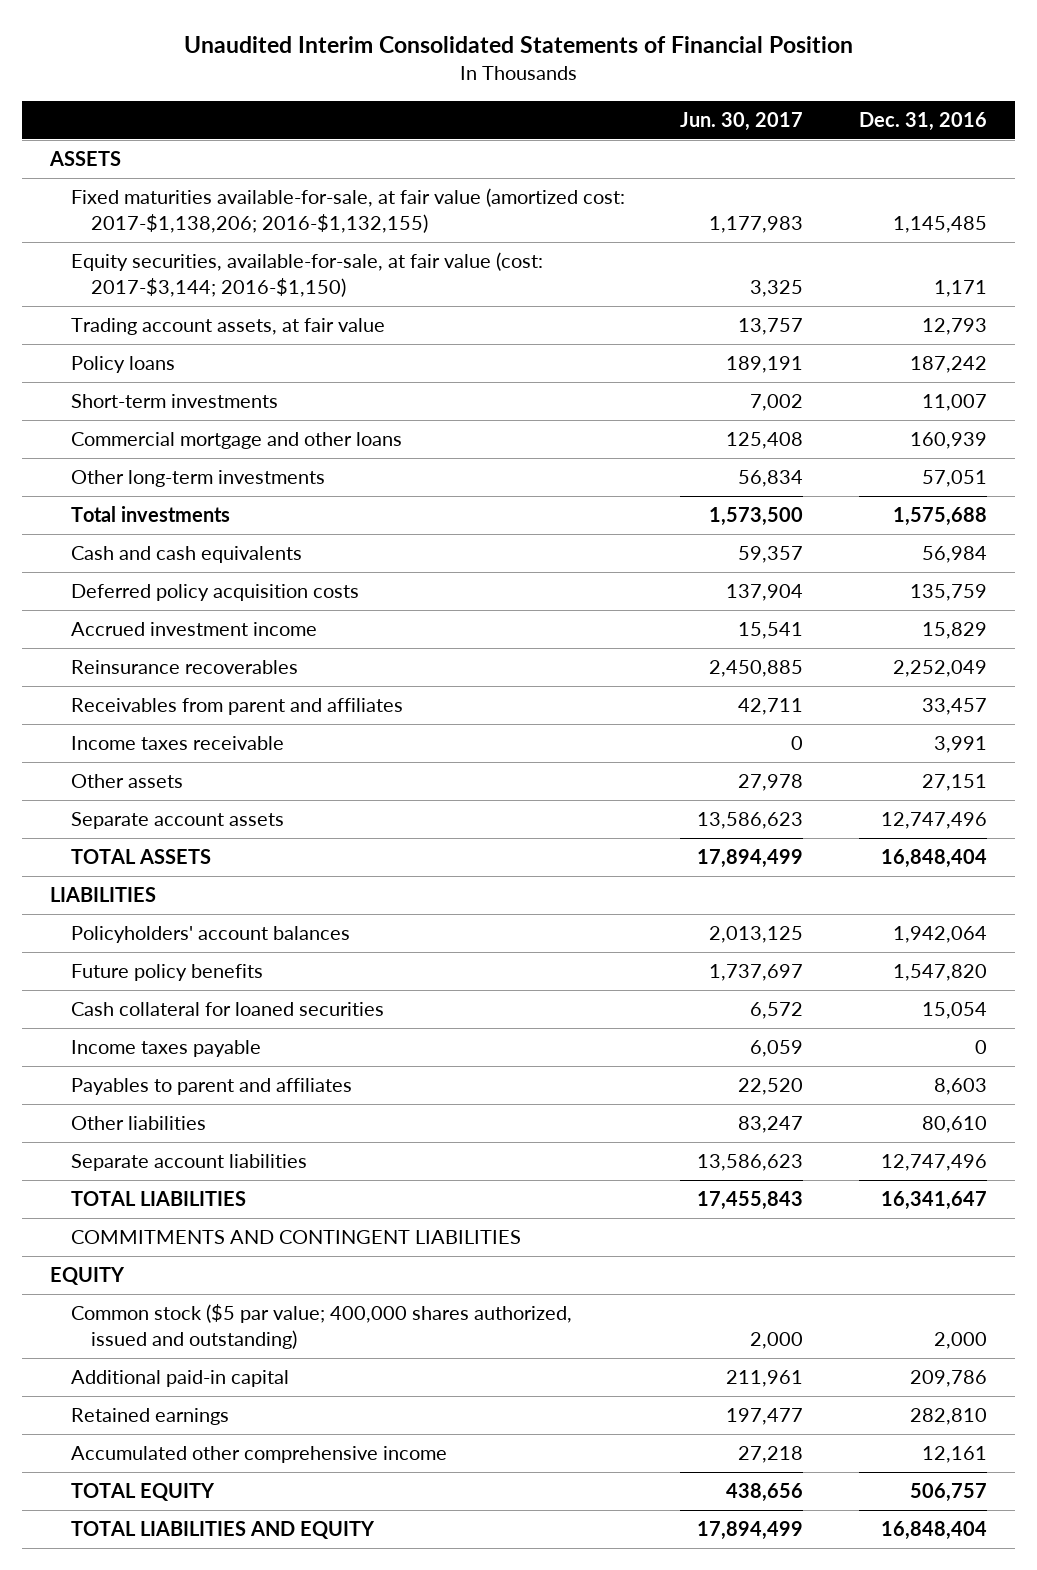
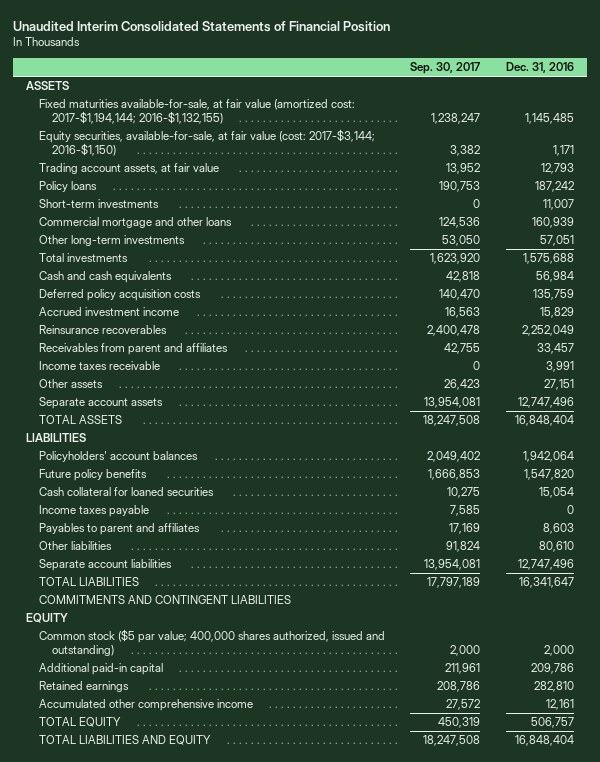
- | Jun. 30, 2017 | Dec. 31, 2016
+ | Sep. 30, 2017 | Dec. 31, 2016
- Fixed maturities available-for-sale, at fair value (amortized cost: 2017-$1,138,206; 2016-$1,132,155) | 1,177,983 | 1,145,485
+ Fixed maturities available-for-sale, at fair value (amortized cost: 2017-$1,194,144; 2016-$1,132,155) | 1,238,247 | 1,145,485

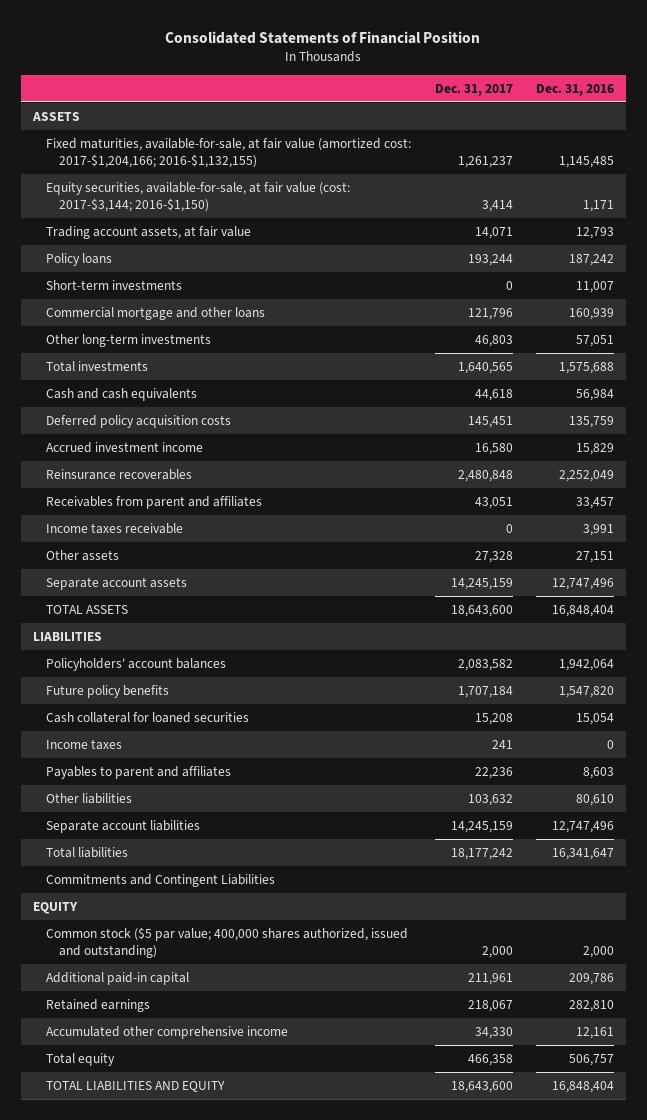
- Unaudited Interim Consolidated Statements of Financial Position
+ Consolidated Statements of Financial Position
- | Sep. 30, 2017 | Dec. 31, 2016
+ | Dec. 31, 2017 | Dec. 31, 2016
- Fixed maturities available-for-sale, at fair value (amortized cost: 2017-$1,194,144; 2016-$1,132,155) | 1,238,247 | 1,145,485
+ Fixed maturities, available-for-sale, at fair value (amortized cost: 2017-$1,204,166; 2016-$1,132,155) | 1,261,237 | 1,145,485
- Income taxes payable | 7,585 | 0
+ Income taxes | 241 | 0
- TOTAL LIABILITIES | 17,797,189 | 16,341,647
- COMMITMENTS AND CONTINGENT LIABILITIES
+ Total liabilities | 18,177,242 | 16,341,647
+ Commitments and Contingent Liabilities
- TOTAL EQUITY | 450,319 | 506,757
+ Total equity | 466,358 | 506,757

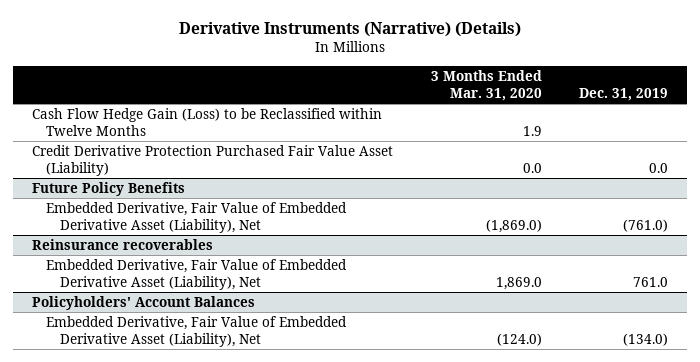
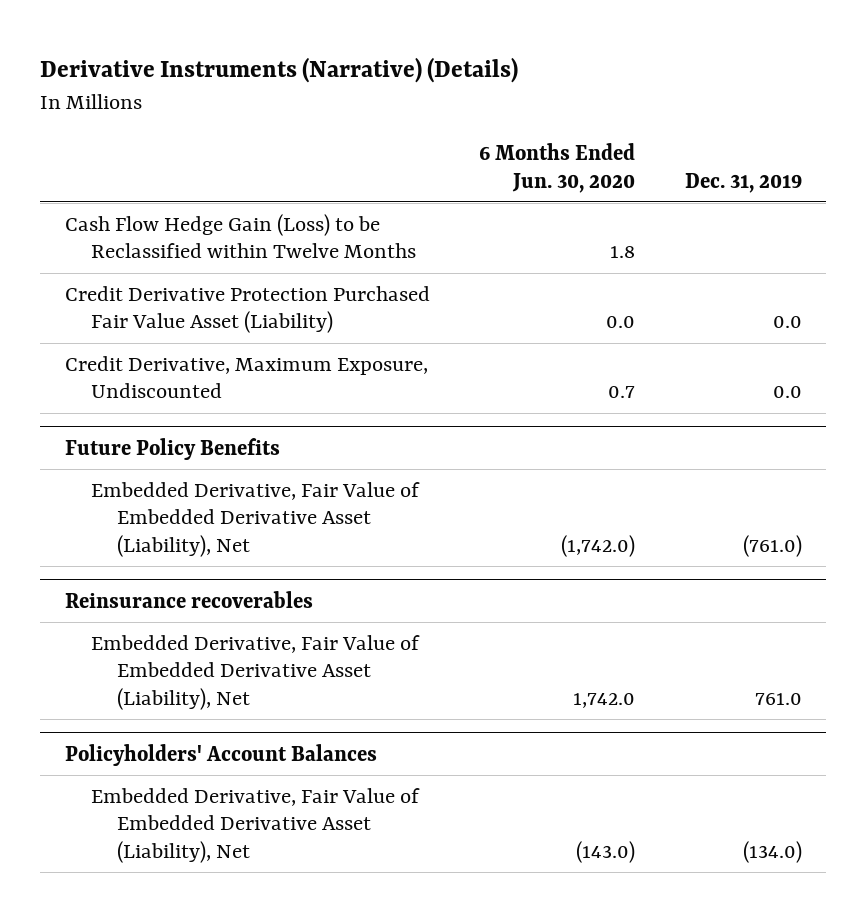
- | 3 Months Ended Mar. 31, 2020 | Dec. 31, 2019
+ | 6 Months Ended Jun. 30, 2020 | Dec. 31, 2019
+ Credit Derivative, Maximum Exposure, Undiscounted | 0.7 | 0.0

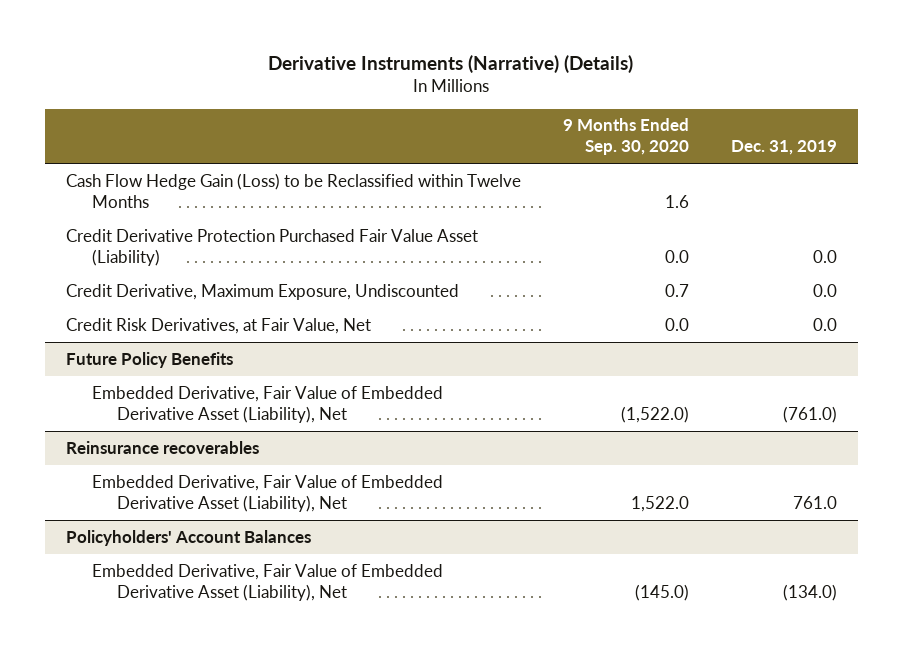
- | 6 Months Ended Jun. 30, 2020 | Dec. 31, 2019
+ | 9 Months Ended Sep. 30, 2020 | Dec. 31, 2019
+ Credit Risk Derivatives, at Fair Value, Net | 0.0 | 0.0

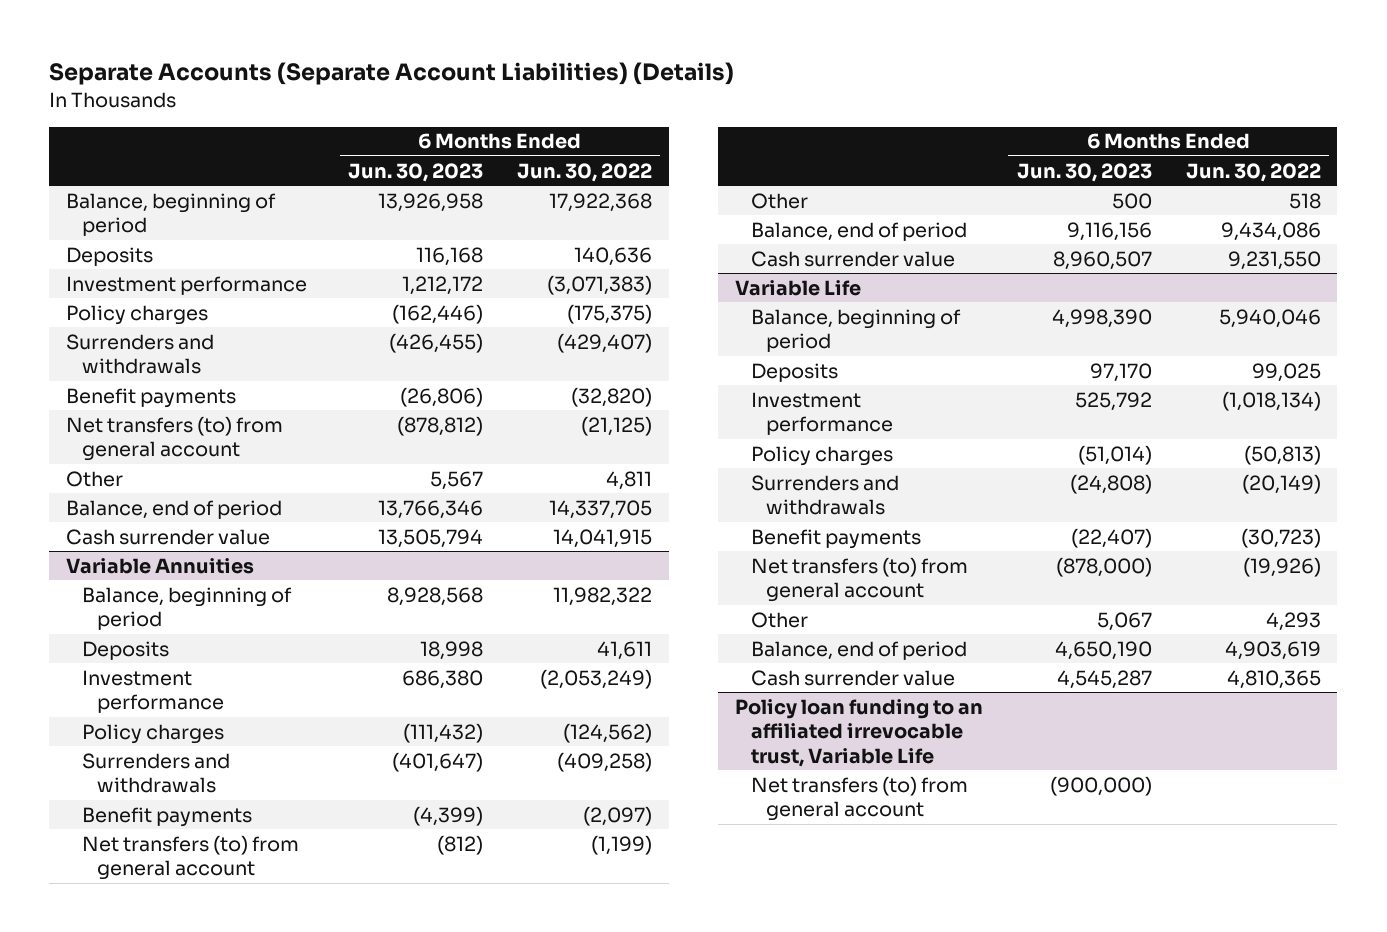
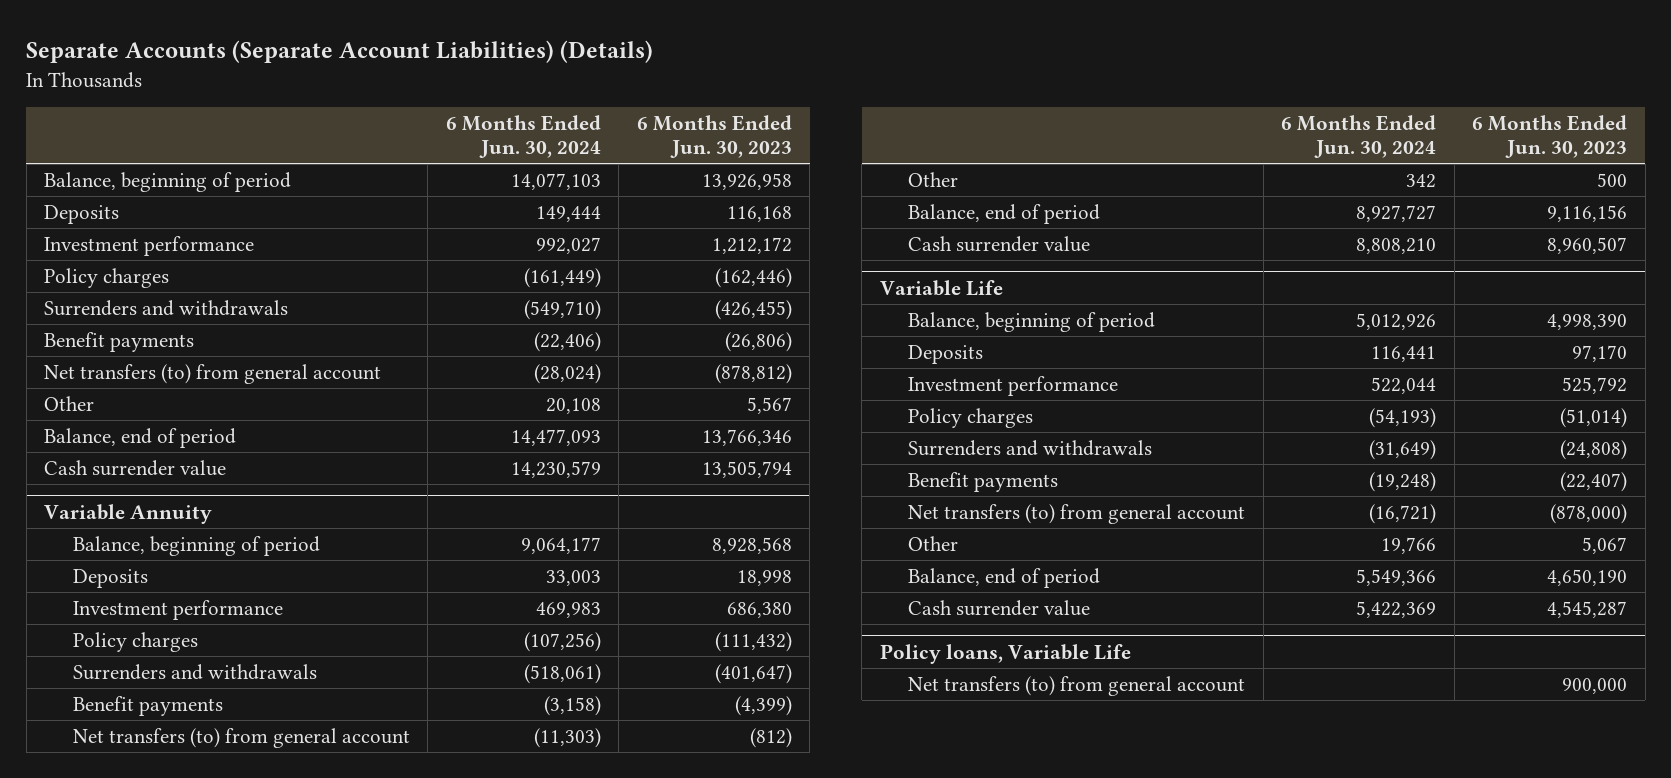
- | 6 Months Ended Jun. 30, 2023 | 6 Months Ended Jun. 30, 2022
+ | 6 Months Ended Jun. 30, 2024 | 6 Months Ended Jun. 30, 2023
- Variable Annuities
+ Variable Annuity
- Policy loan funding to an affiliated irrevocable trust, Variable Life
- Net transfers (to) from general account | (900,000) |
+ Policy loans, Variable Life
+ Net transfers (to) from general account | | 900,000

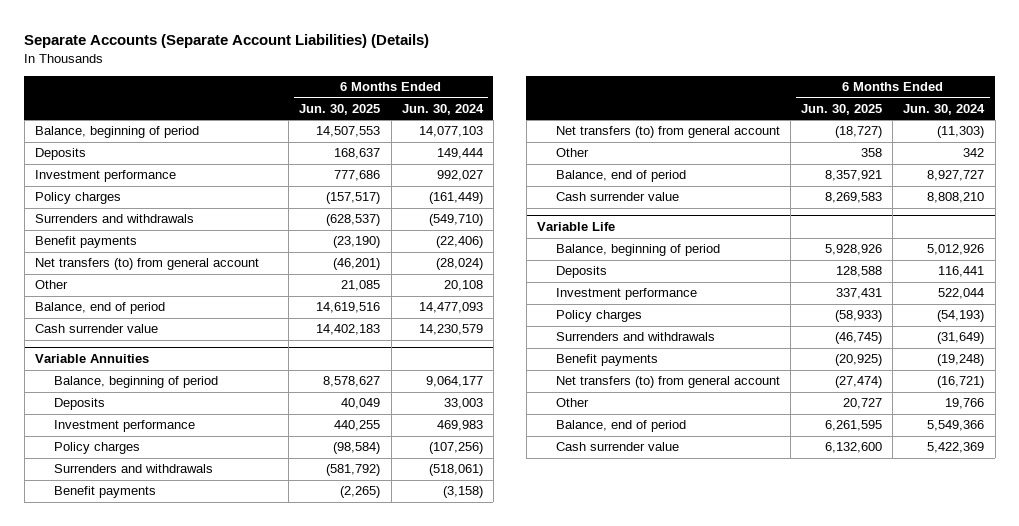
- | 6 Months Ended Jun. 30, 2024 | 6 Months Ended Jun. 30, 2023
+ | 6 Months Ended Jun. 30, 2025 | 6 Months Ended Jun. 30, 2024
- Variable Annuity
+ Variable Annuities
- Policy loans, Variable Life
- Net transfers (to) from general account | | 900,000

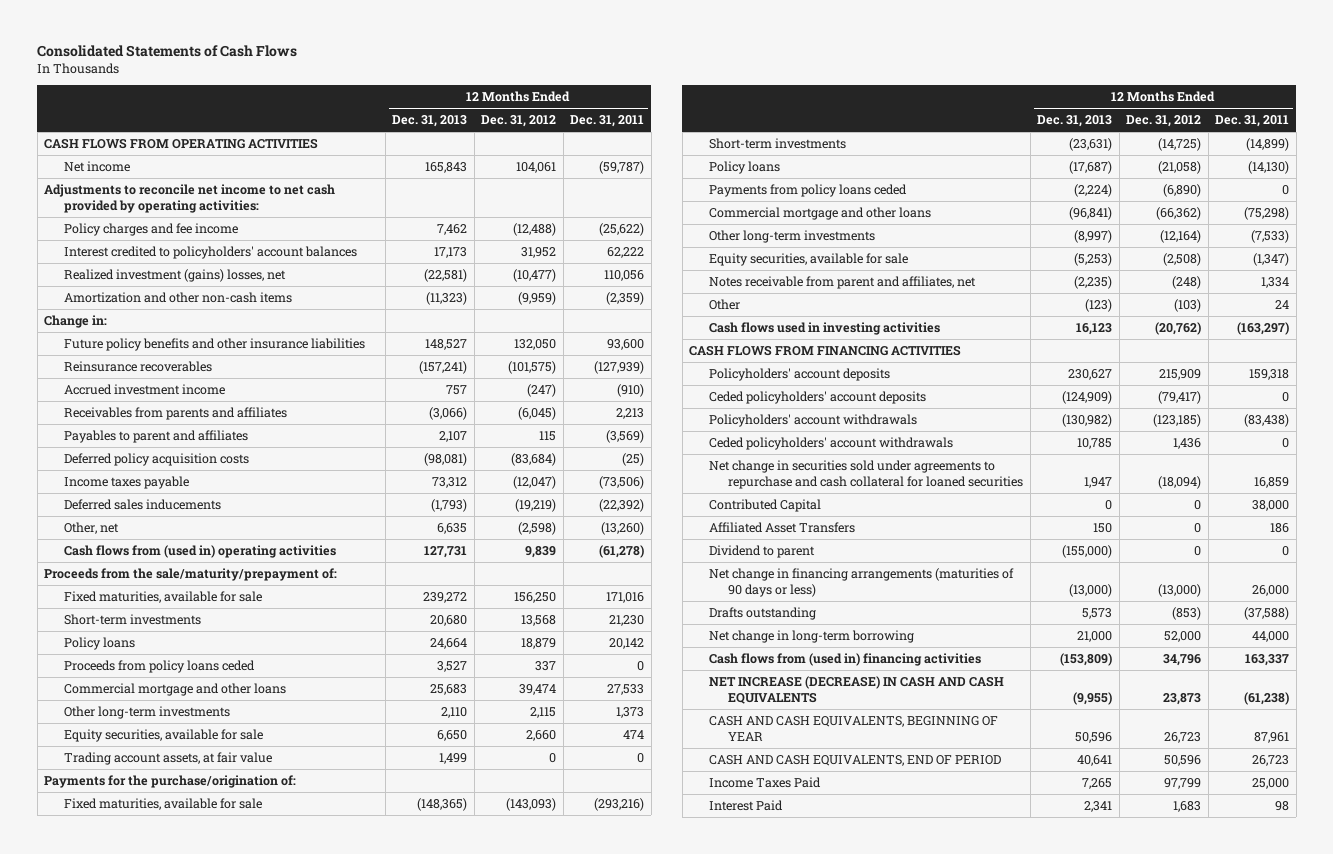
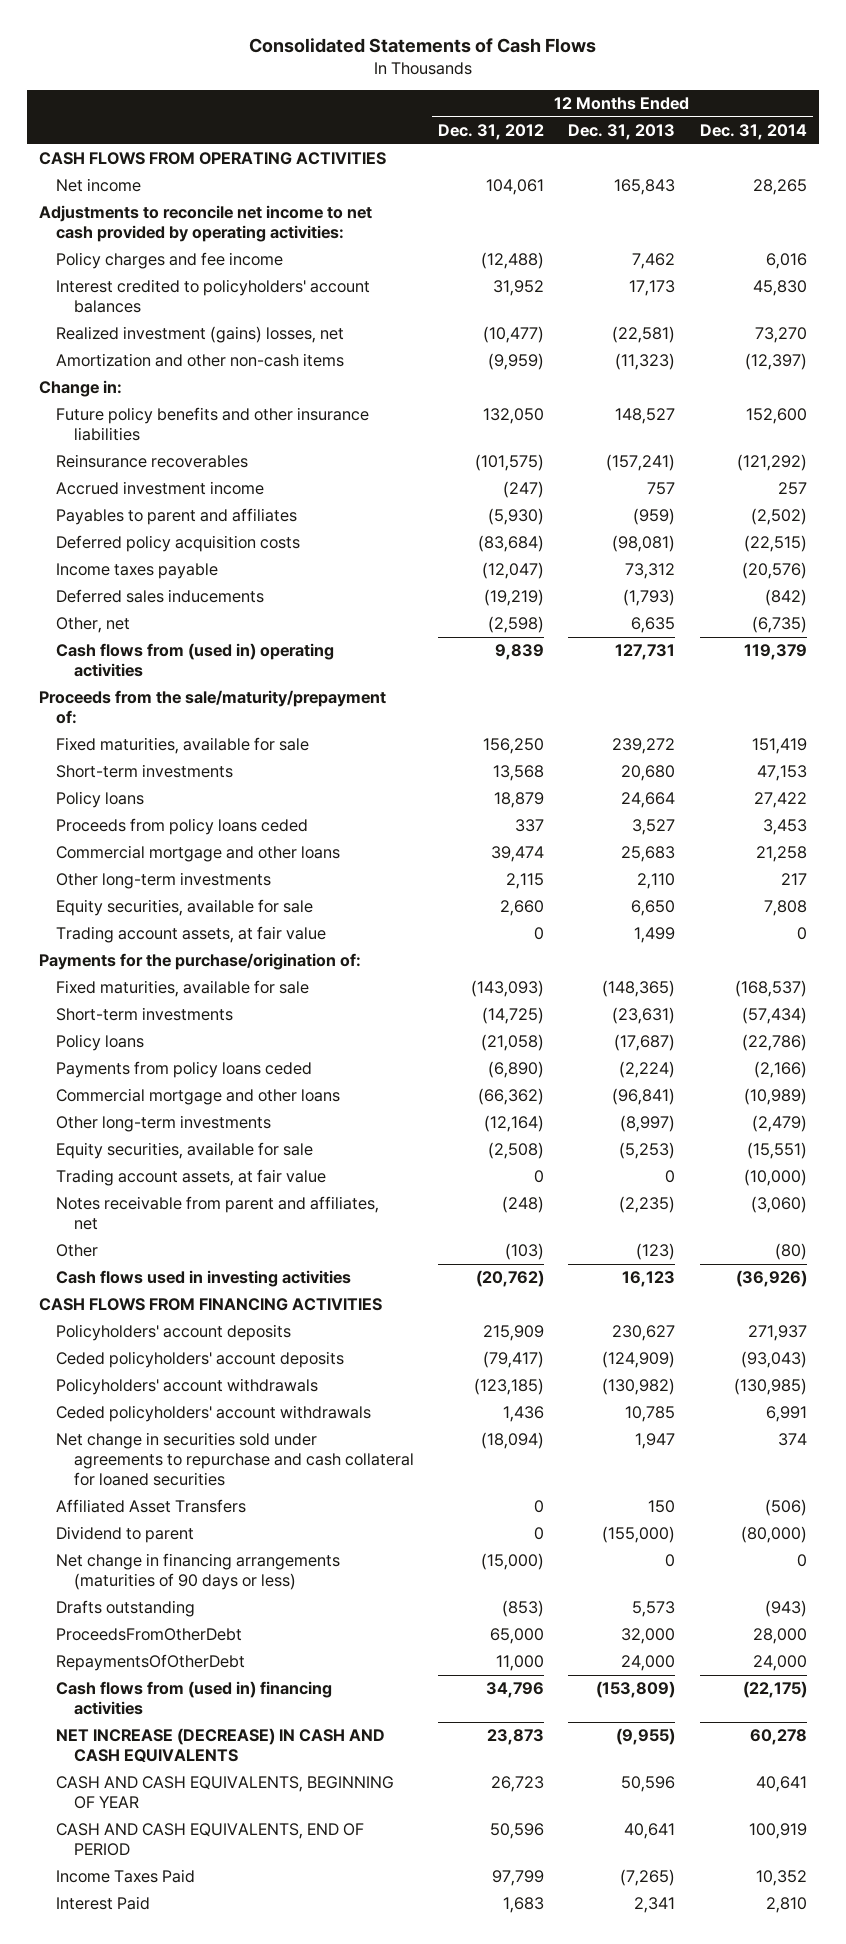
- | 12 Months Ended Dec. 31, 2013 | 12 Months Ended Dec. 31, 2012 | 12 Months Ended Dec. 31, 2011
+ | 12 Months Ended Dec. 31, 2012 | 12 Months Ended Dec. 31, 2013 | 12 Months Ended Dec. 31, 2014
- Receivables from parents and affiliates | (3,066) | (6,045) | 2,213
- Payables to parent and affiliates | 2,107 | 115 | (3,569)
+ Payables to parent and affiliates | (5,930) | (959) | (2,502)
+ Trading account assets, at fair value | 0 | 0 | (10,000)
- Contributed Capital | 0 | 0 | 38,000
- Net change in financing arrangements (maturities of 90 days or less) | (13,000) | (13,000) | 26,000
+ Net change in financing arrangements (maturities of 90 days or less) | (15,000) | 0 | 0
- Net change in long-term borrowing | 21,000 | 52,000 | 44,000
+ ProceedsFromOtherDebt | 65,000 | 32,000 | 28,000
+ RepaymentsOfOtherDebt | 11,000 | 24,000 | 24,000
- Income Taxes Paid | 7,265 | 97,799 | 25,000
+ Income Taxes Paid | 97,799 | (7,265) | 10,352

